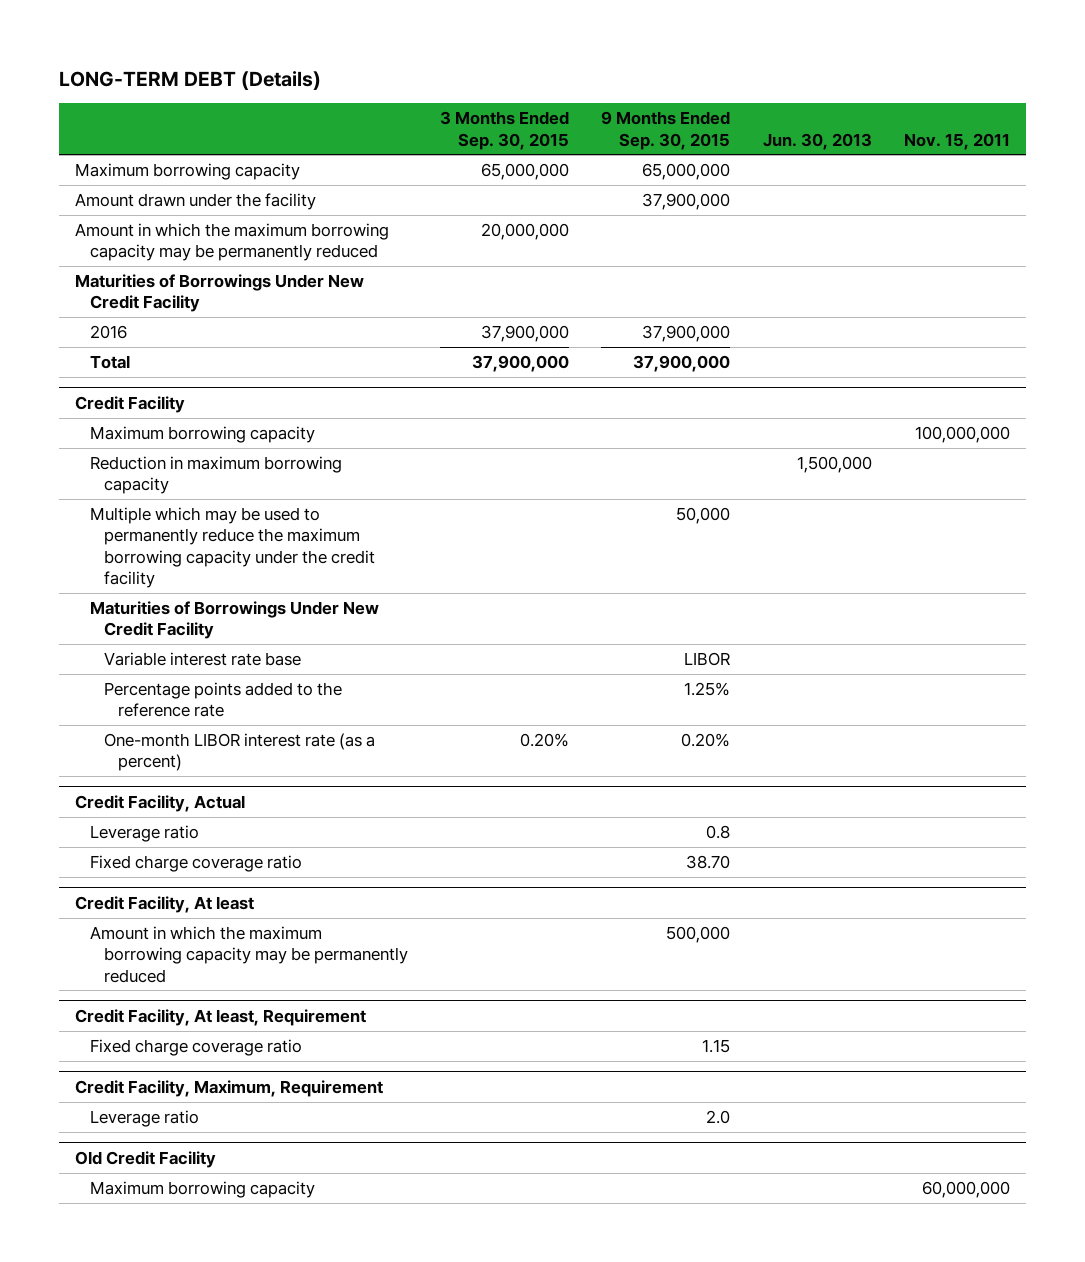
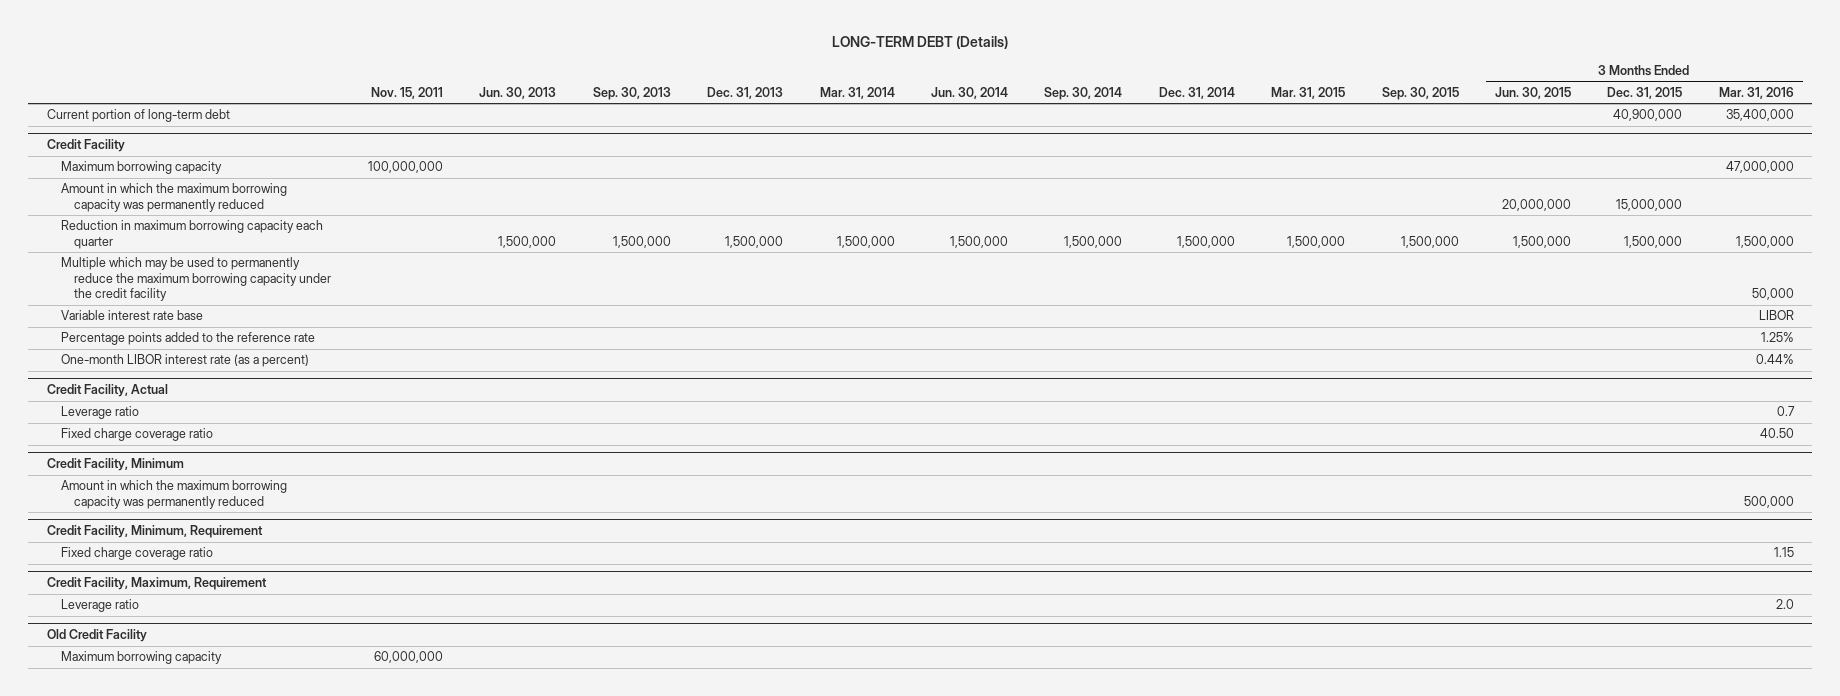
- | 3 Months Ended Sep. 30, 2015 | 9 Months Ended Sep. 30, 2015 | Jun. 30, 2013 | Nov. 15, 2011
+ | Nov. 15, 2011 | Jun. 30, 2013 | Sep. 30, 2013 | Dec. 31, 2013 | Mar. 31, 2014 | Jun. 30, 2014 | Sep. 30, 2014 | Dec. 31, 2014 | Mar. 31, 2015 | Sep. 30, 2015 | 3 Months Ended Jun. 30, 2015 | 3 Months Ended Dec. 31, 2015 | 3 Months Ended Mar. 31, 2016
- Maximum borrowing capacity | 65,000,000 | 65,000,000 | |
- Amount drawn under the facility | | 37,900,000 | |
- Amount in which the maximum borrowing capacity may be permanently reduced | 20,000,000 | | |
- Maturities of Borrowings Under New Credit Facility
- 2016 | 37,900,000 | 37,900,000 | |
- Total | 37,900,000 | 37,900,000 | |
+ Current portion of long-term debt | | | | | | | | | | | | 40,900,000 | 35,400,000
@ Credit Facility
- Reduction in maximum borrowing capacity | | | 1,500,000 |
+ Amount in which the maximum borrowing capacity was permanently reduced | | | | | | | | | | | 20,000,000 | 15,000,000 |
+ Reduction in maximum borrowing capacity each quarter | | 1,500,000 | 1,500,000 | 1,500,000 | 1,500,000 | 1,500,000 | 1,500,000 | 1,500,000 | 1,500,000 | 1,500,000 | 1,500,000 | 1,500,000 | 1,500,000
- Maturities of Borrowings Under New Credit Facility
- Credit Facility, At least
- Amount in which the maximum borrowing capacity may be permanently reduced | | 500,000 | |
- Credit Facility, At least, Requirement
+ Credit Facility, Minimum
+ Amount in which the maximum borrowing capacity was permanently reduced | | | | | | | | | | | | | 500,000
+ Credit Facility, Minimum, Requirement

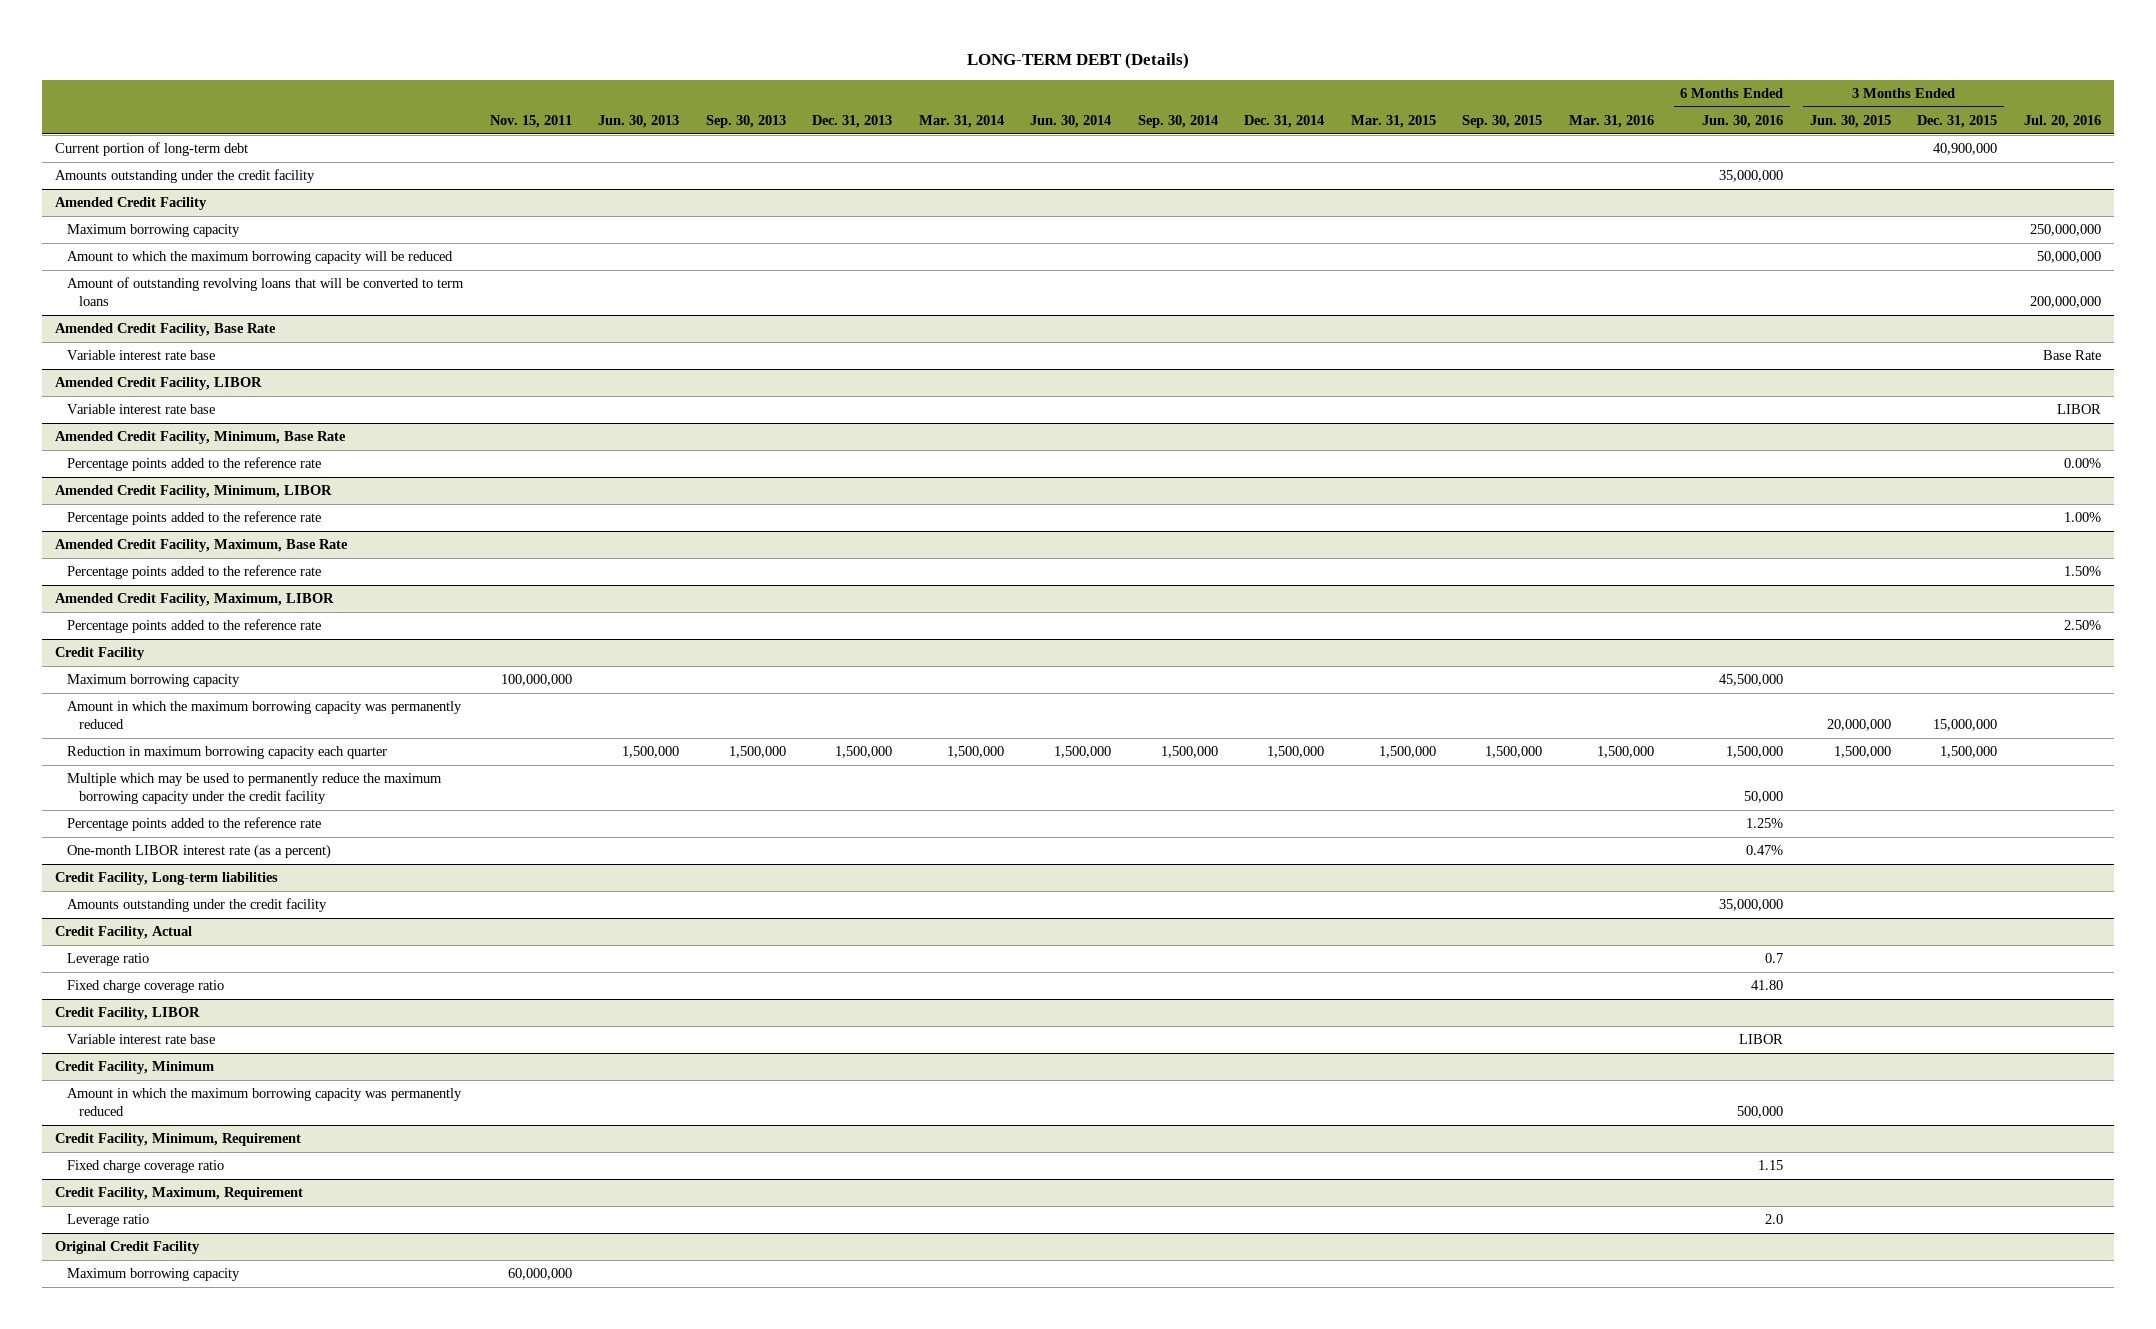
- | Nov. 15, 2011 | Jun. 30, 2013 | Sep. 30, 2013 | Dec. 31, 2013 | Mar. 31, 2014 | Jun. 30, 2014 | Sep. 30, 2014 | Dec. 31, 2014 | Mar. 31, 2015 | Sep. 30, 2015 | 3 Months Ended Jun. 30, 2015 | 3 Months Ended Dec. 31, 2015 | 3 Months Ended Mar. 31, 2016
+ | Nov. 15, 2011 | Jun. 30, 2013 | Sep. 30, 2013 | Dec. 31, 2013 | Mar. 31, 2014 | Jun. 30, 2014 | Sep. 30, 2014 | Dec. 31, 2014 | Mar. 31, 2015 | Sep. 30, 2015 | Mar. 31, 2016 | 6 Months Ended Jun. 30, 2016 | 3 Months Ended Jun. 30, 2015 | 3 Months Ended Dec. 31, 2015 | Jul. 20, 2016
+ Amounts outstanding under the credit facility | | | | | | | | | | | | 35,000,000 | | |
+ Amended Credit Facility
+ Maximum borrowing capacity | | | | | | | | | | | | | | | 250,000,000
+ Amount to which the maximum borrowing capacity will be reduced | | | | | | | | | | | | | | | 50,000,000
+ Amount of outstanding revolving loans that will be converted to term loans | | | | | | | | | | | | | | | 200,000,000
+ Amended Credit Facility, Base Rate
+ Variable interest rate base | | | | | | | | | | | | | | | Base Rate
+ Amended Credit Facility, LIBOR
+ Variable interest rate base | | | | | | | | | | | | | | | LIBOR
+ Amended Credit Facility, Minimum, Base Rate
+ Percentage points added to the reference rate | | | | | | | | | | | | | | | 0.00%
+ Amended Credit Facility, Minimum, LIBOR
+ Percentage points added to the reference rate | | | | | | | | | | | | | | | 1.00%
+ Amended Credit Facility, Maximum, Base Rate
+ Percentage points added to the reference rate | | | | | | | | | | | | | | | 1.50%
+ Amended Credit Facility, Maximum, LIBOR
+ Percentage points added to the reference rate | | | | | | | | | | | | | | | 2.50%
@ Credit Facility
- Variable interest rate base | | | | | | | | | | | | | LIBOR
+ Credit Facility, Long-term liabilities
+ Amounts outstanding under the credit facility | | | | | | | | | | | | 35,000,000 | | |
+ Credit Facility, LIBOR
+ Variable interest rate base | | | | | | | | | | | | LIBOR | | |
- Old Credit Facility
+ Original Credit Facility

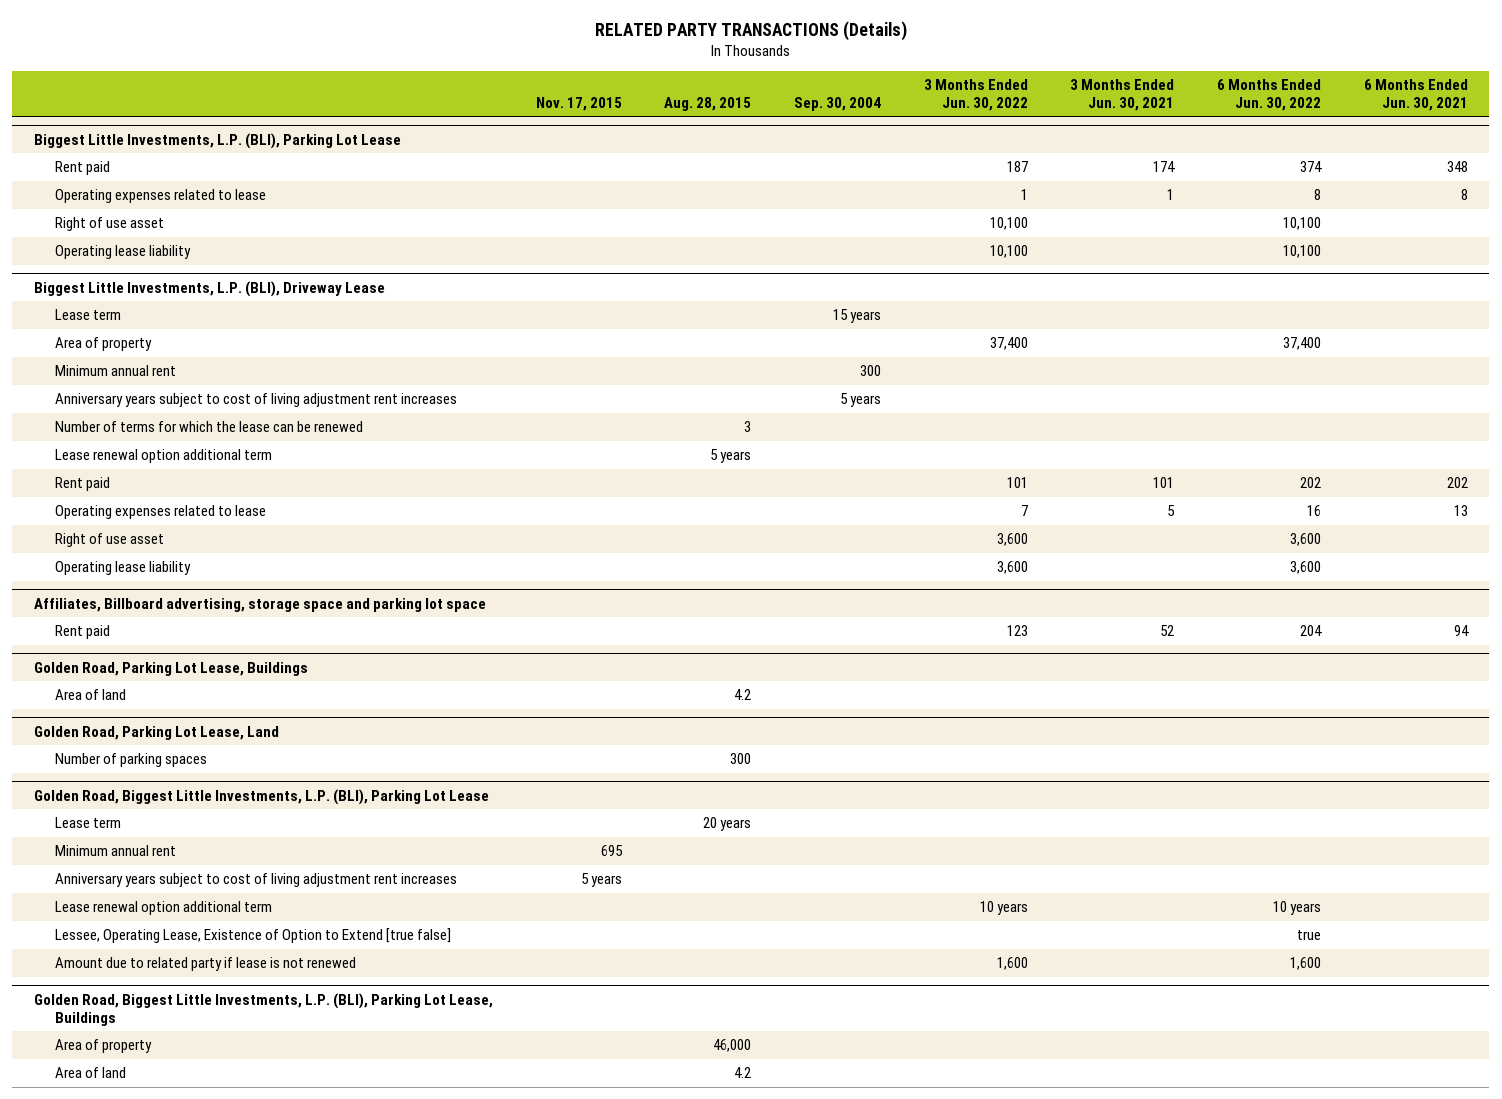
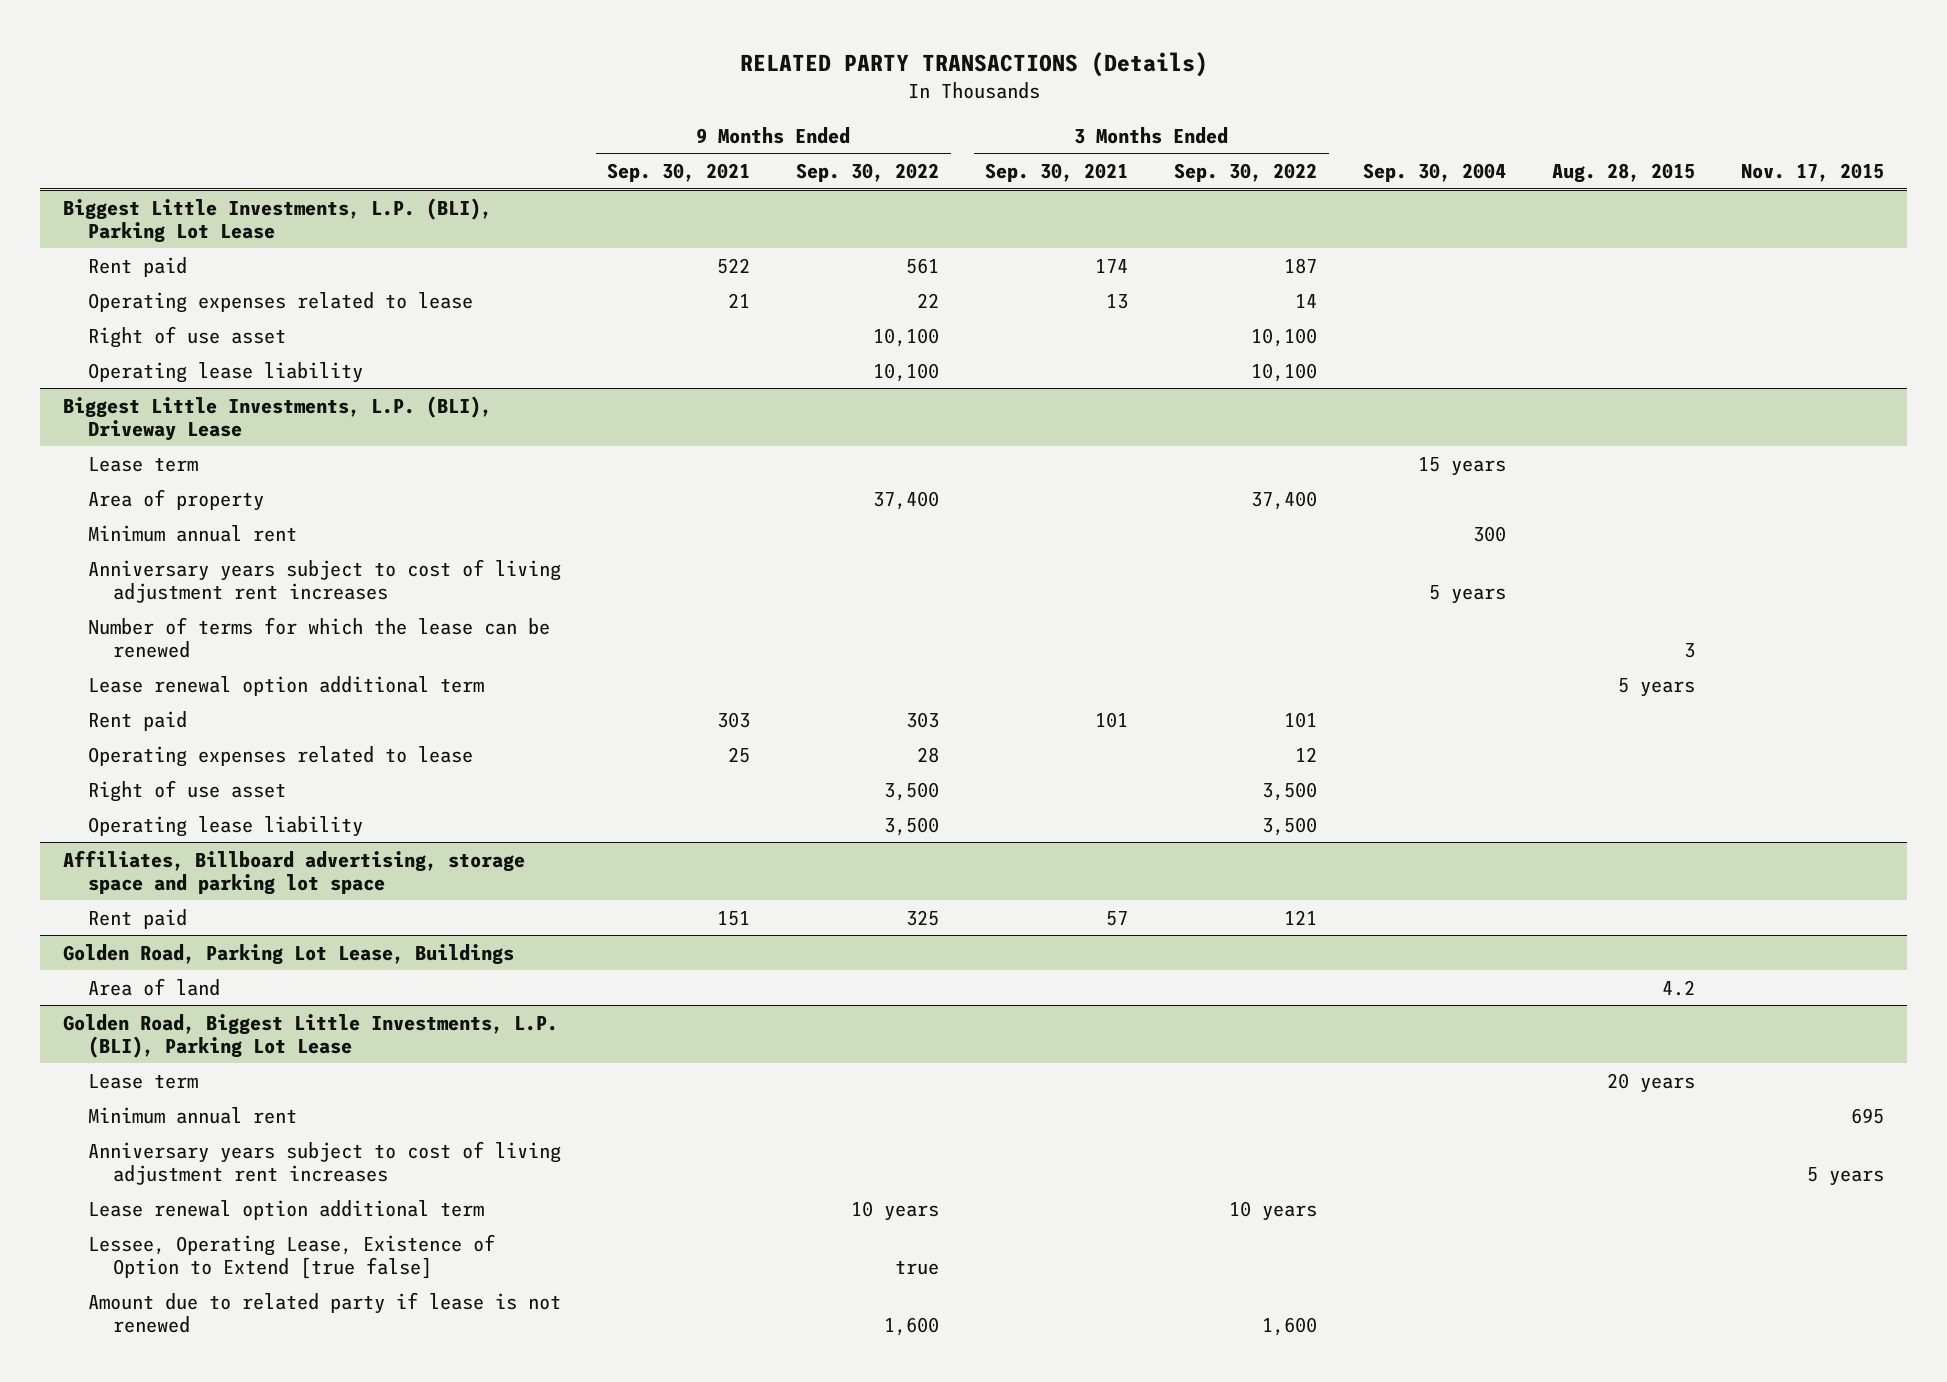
- | Nov. 17, 2015 | Aug. 28, 2015 | Sep. 30, 2004 | 3 Months Ended Jun. 30, 2022 | 3 Months Ended Jun. 30, 2021 | 6 Months Ended Jun. 30, 2022 | 6 Months Ended Jun. 30, 2021
+ | 9 Months Ended Sep. 30, 2021 | 9 Months Ended Sep. 30, 2022 | 3 Months Ended Sep. 30, 2021 | 3 Months Ended Sep. 30, 2022 | Sep. 30, 2004 | Aug. 28, 2015 | Nov. 17, 2015
- Golden Road, Parking Lot Lease, Land
- Number of parking spaces | | 300 | | | | |
- Golden Road, Biggest Little Investments, L.P. (BLI), Parking Lot Lease, Buildings
- Area of property | | 46,000 | | | | |
- Area of land | | 4.2 | | | | |

